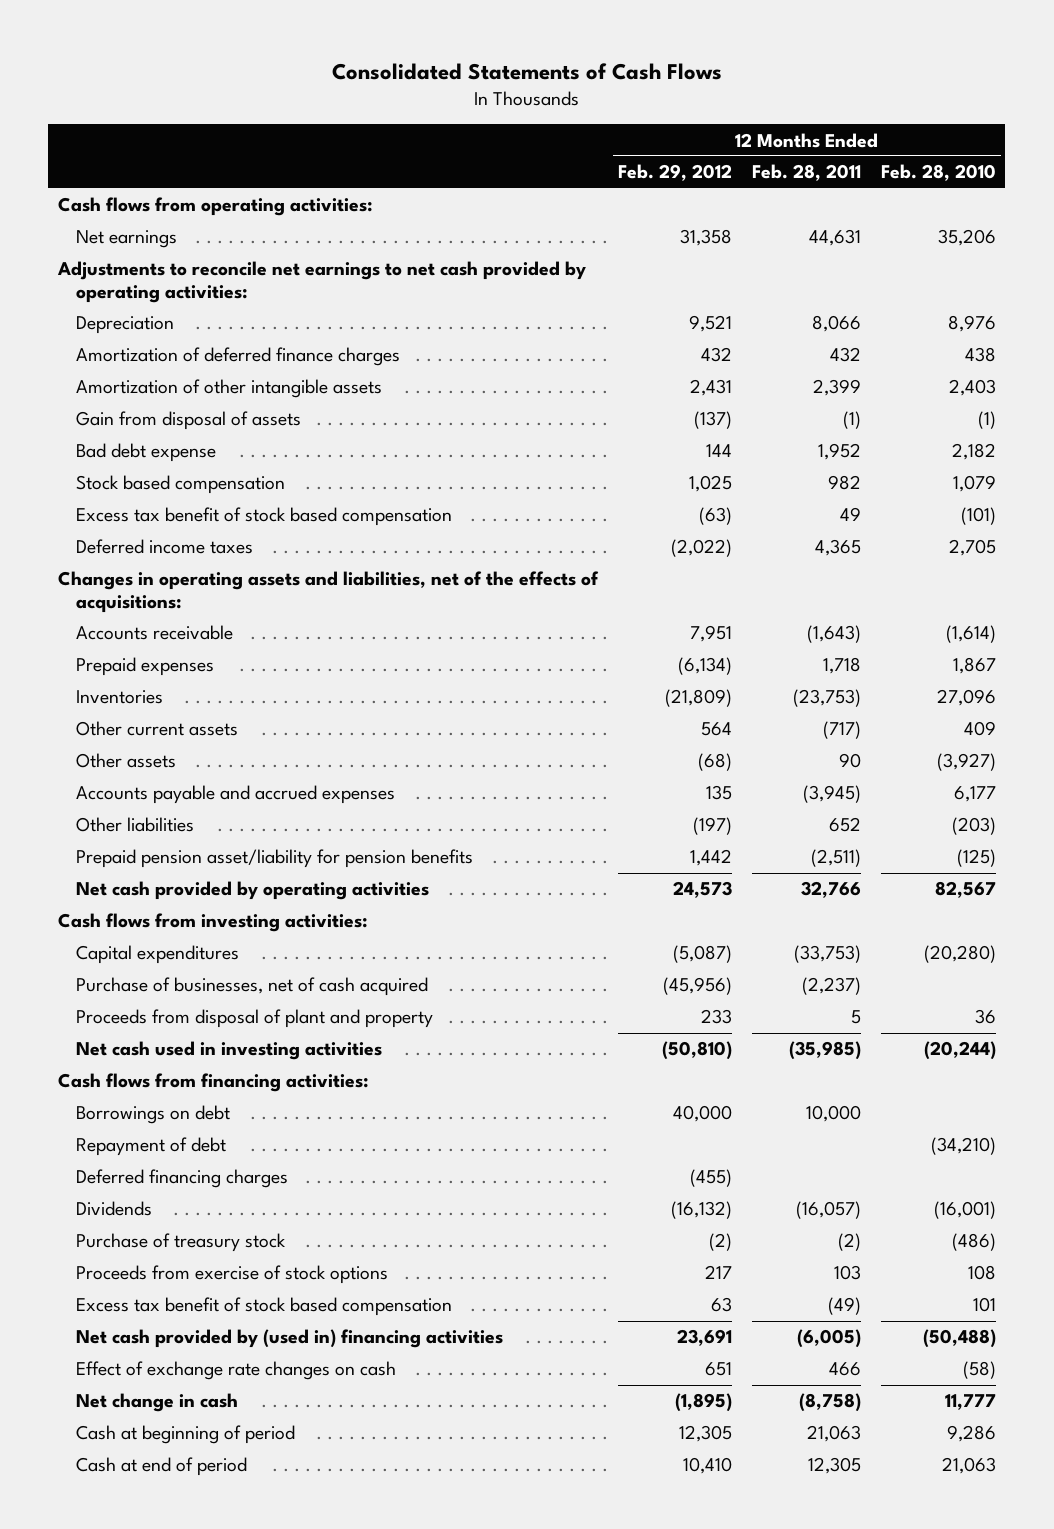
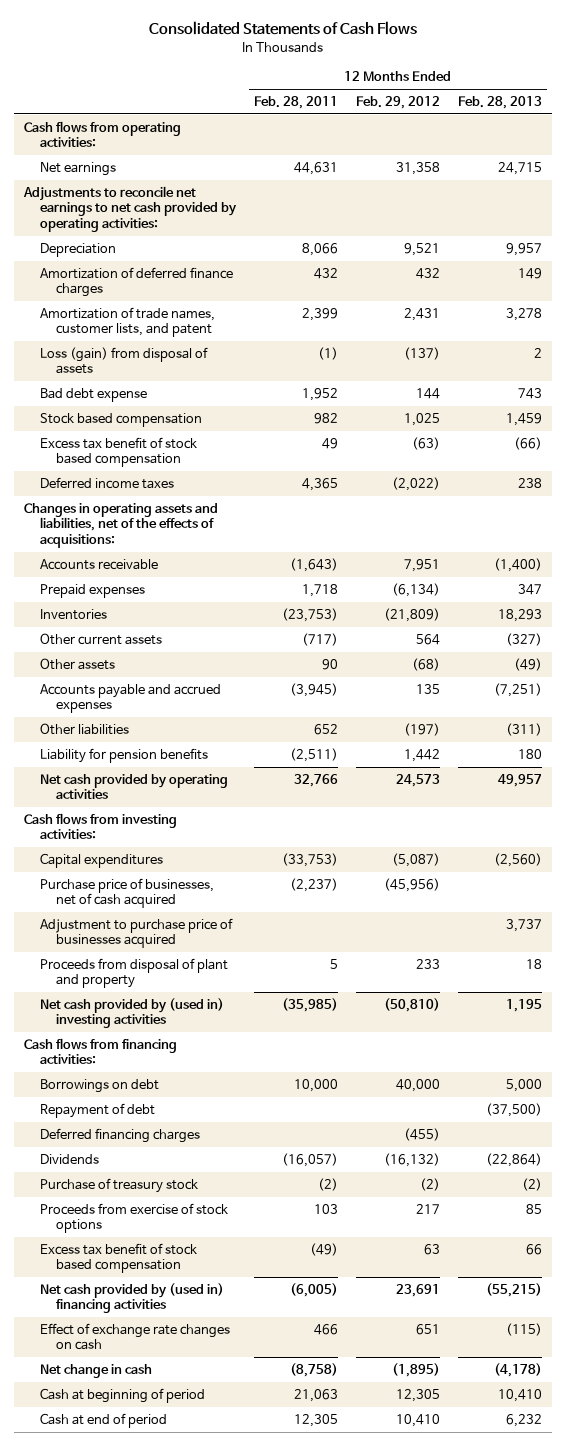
- | 12 Months Ended Feb. 29, 2012 | 12 Months Ended Feb. 28, 2011 | 12 Months Ended Feb. 28, 2010
+ | 12 Months Ended Feb. 28, 2011 | 12 Months Ended Feb. 29, 2012 | 12 Months Ended Feb. 28, 2013
- Amortization of other intangible assets | 2,431 | 2,399 | 2,403
- Gain from disposal of assets | (137) | (1) | (1)
+ Amortization of trade names, customer lists, and patent | 2,399 | 2,431 | 3,278
+ Loss (gain) from disposal of assets | (1) | (137) | 2
- Prepaid pension asset/liability for pension benefits | 1,442 | (2,511) | (125)
+ Liability for pension benefits | (2,511) | 1,442 | 180
- Purchase of businesses, net of cash acquired | (45,956) | (2,237) |
+ Purchase price of businesses, net of cash acquired | (2,237) | (45,956) |
+ Adjustment to purchase price of businesses acquired | | | 3,737
- Net cash used in investing activities | (50,810) | (35,985) | (20,244)
+ Net cash provided by (used in) investing activities | (35,985) | (50,810) | 1,195

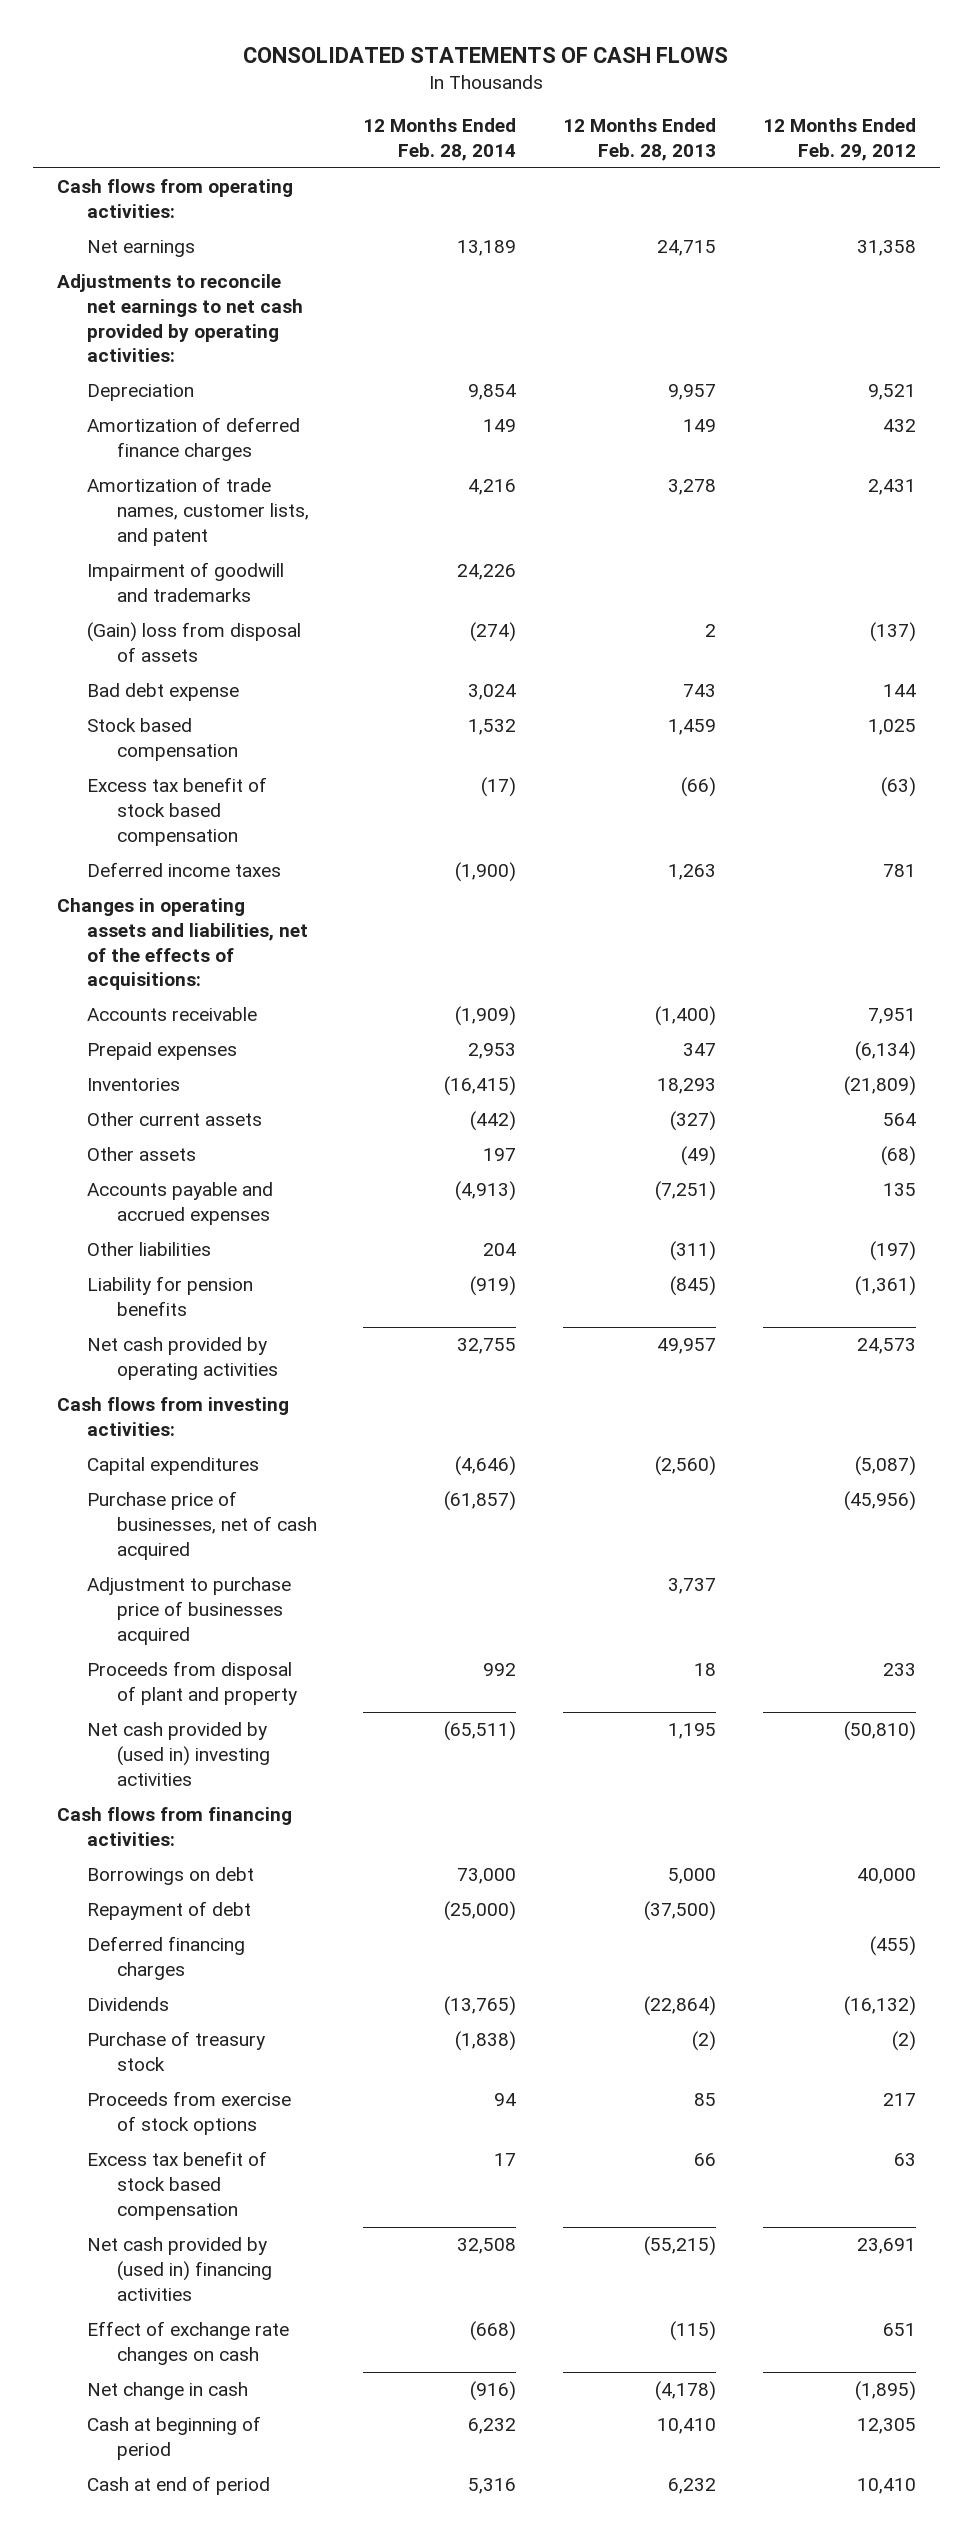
- Consolidated Statements of Cash Flows
+ CONSOLIDATED STATEMENTS OF CASH FLOWS
- | 12 Months Ended Feb. 28, 2011 | 12 Months Ended Feb. 29, 2012 | 12 Months Ended Feb. 28, 2013
+ | 12 Months Ended Feb. 28, 2014 | 12 Months Ended Feb. 28, 2013 | 12 Months Ended Feb. 29, 2012
- Loss (gain) from disposal of assets | (1) | (137) | 2
+ Impairment of goodwill and trademarks | 24,226 | |
+ (Gain) loss from disposal of assets | (274) | 2 | (137)
- Deferred income taxes | 4,365 | (2,022) | 238
+ Deferred income taxes | (1,900) | 1,263 | 781
- Liability for pension benefits | (2,511) | 1,442 | 180
+ Liability for pension benefits | (919) | (845) | (1,361)

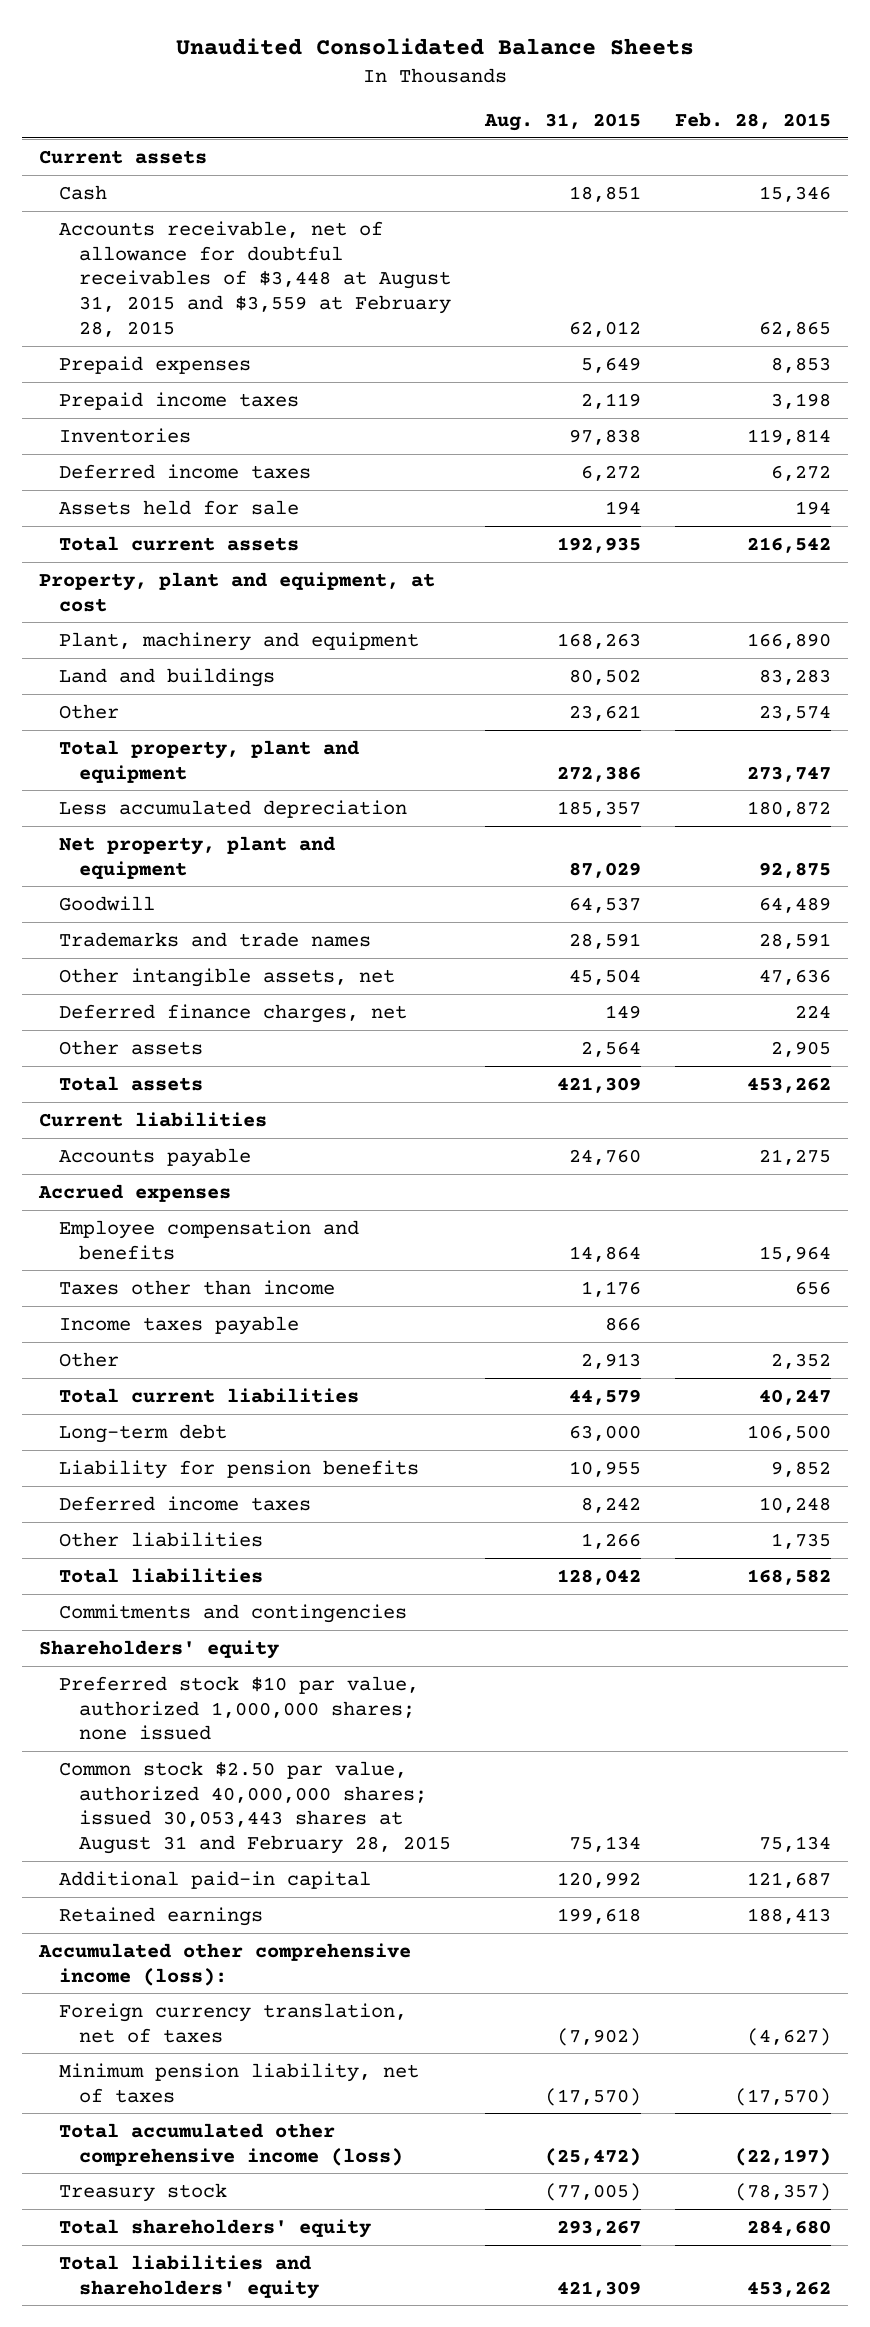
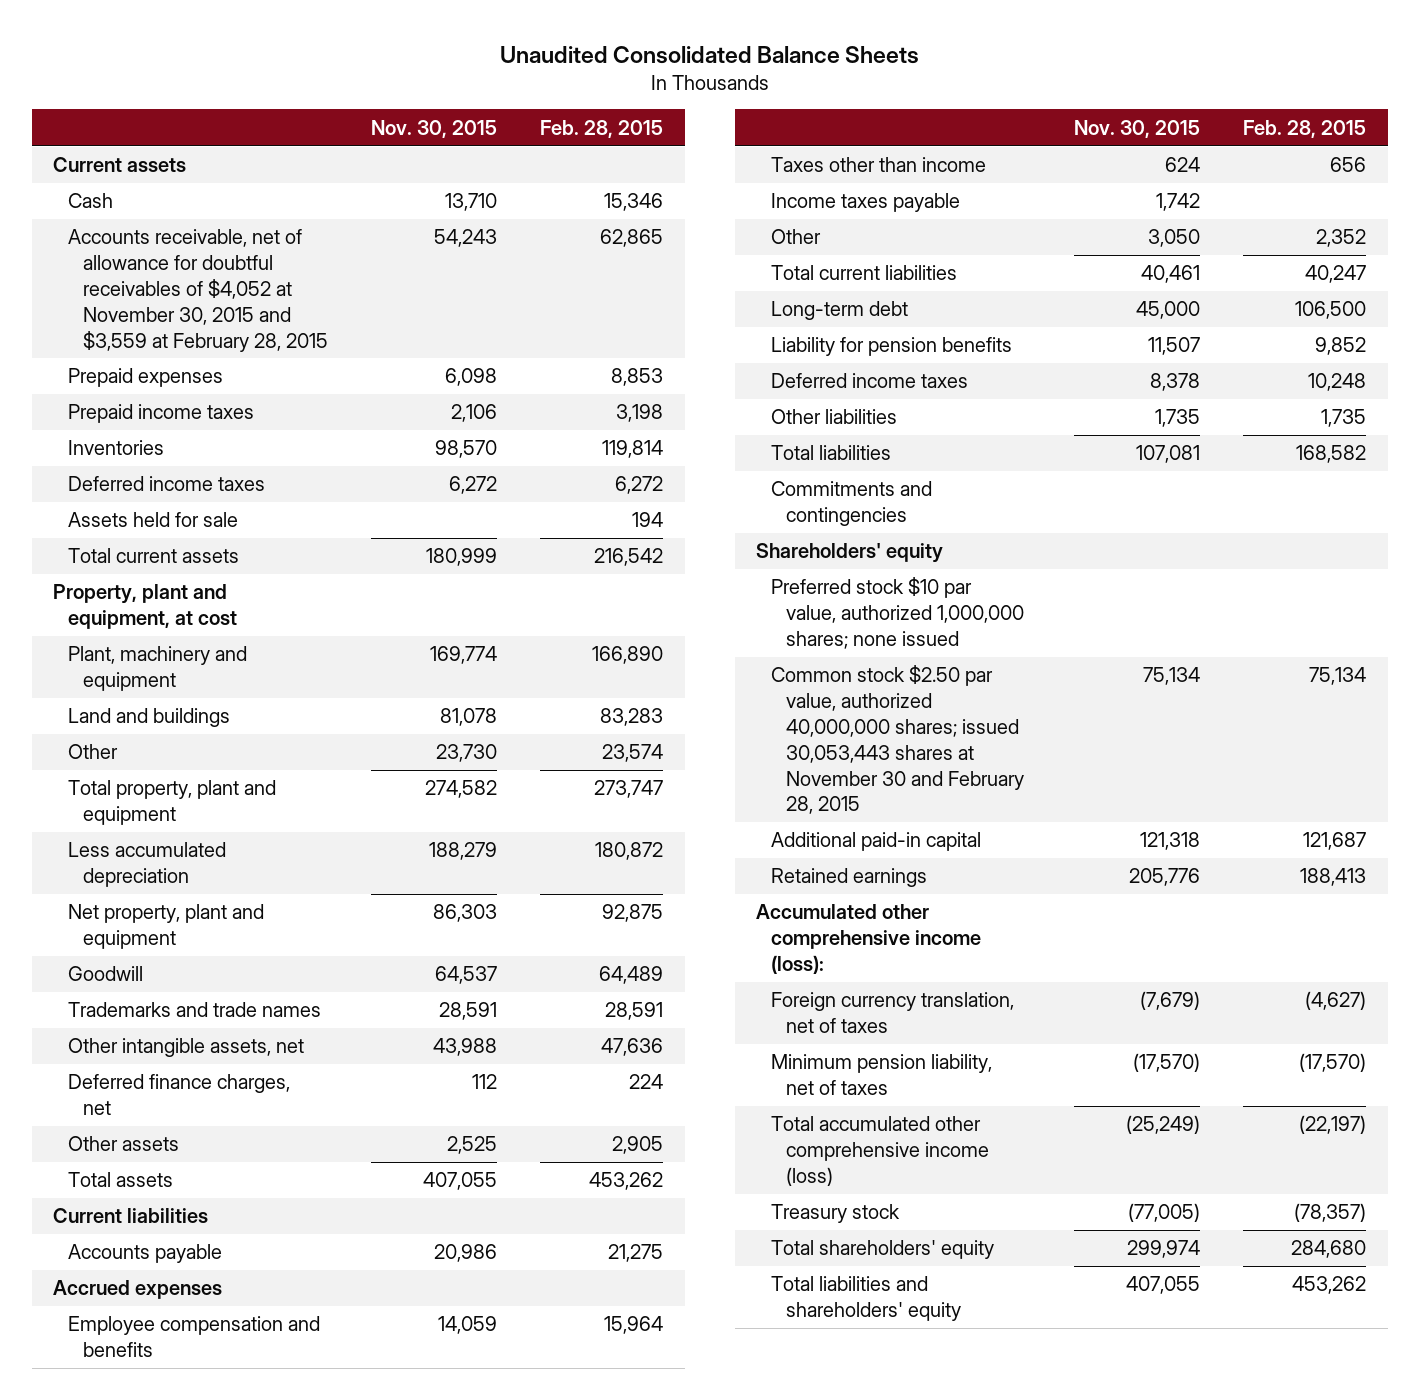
- | Aug. 31, 2015 | Feb. 28, 2015
+ | Nov. 30, 2015 | Feb. 28, 2015
- Accounts receivable, net of allowance for doubtful receivables of $3,448 at August 31, 2015 and $3,559 at February 28, 2015 | 62,012 | 62,865
+ Accounts receivable, net of allowance for doubtful receivables of $4,052 at November 30, 2015 and $3,559 at February 28, 2015 | 54,243 | 62,865
- Common stock $2.50 par value, authorized 40,000,000 shares; issued 30,053,443 shares at August 31 and February 28, 2015 | 75,134 | 75,134
+ Common stock $2.50 par value, authorized 40,000,000 shares; issued 30,053,443 shares at November 30 and February 28, 2015 | 75,134 | 75,134

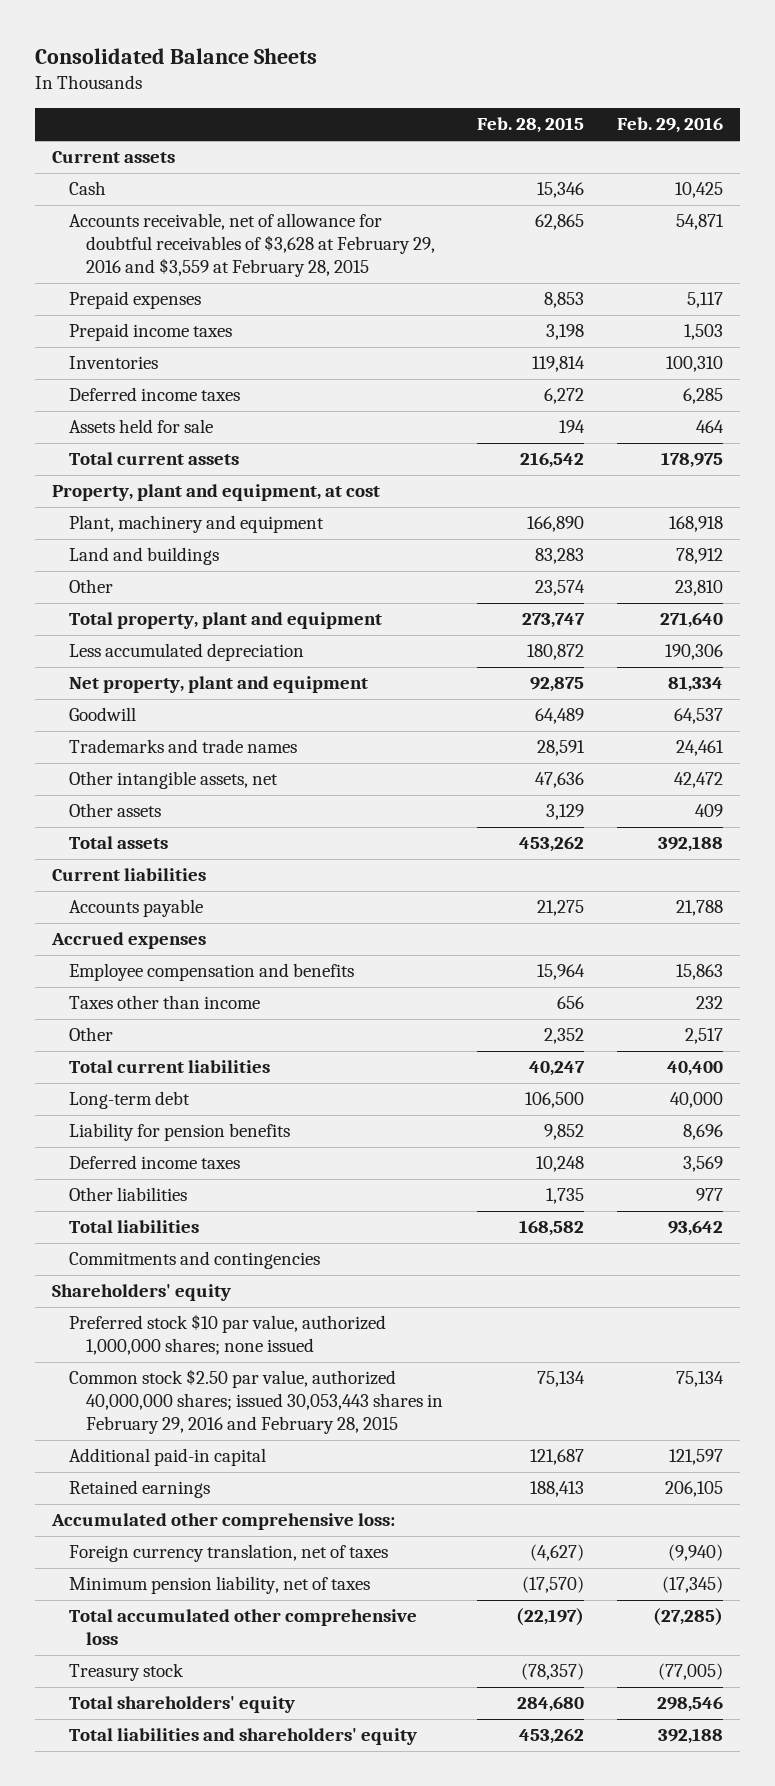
- Unaudited Consolidated Balance Sheets
+ Consolidated Balance Sheets
- | Nov. 30, 2015 | Feb. 28, 2015
+ | Feb. 28, 2015 | Feb. 29, 2016
- Accounts receivable, net of allowance for doubtful receivables of $4,052 at November 30, 2015 and $3,559 at February 28, 2015 | 54,243 | 62,865
+ Accounts receivable, net of allowance for doubtful receivables of $3,628 at February 29, 2016 and $3,559 at February 28, 2015 | 62,865 | 54,871
- Deferred finance charges, net | 112 | 224
- Other assets | 2,525 | 2,905
+ Other assets | 3,129 | 409
- Income taxes payable | 1,742 |
- Common stock $2.50 par value, authorized 40,000,000 shares; issued 30,053,443 shares at November 30 and February 28, 2015 | 75,134 | 75,134
+ Common stock $2.50 par value, authorized 40,000,000 shares; issued 30,053,443 shares in February 29, 2016 and February 28, 2015 | 75,134 | 75,134
- Accumulated other comprehensive income (loss):
+ Accumulated other comprehensive loss:
- Total accumulated other comprehensive income (loss) | (25,249) | (22,197)
+ Total accumulated other comprehensive loss | (22,197) | (27,285)

